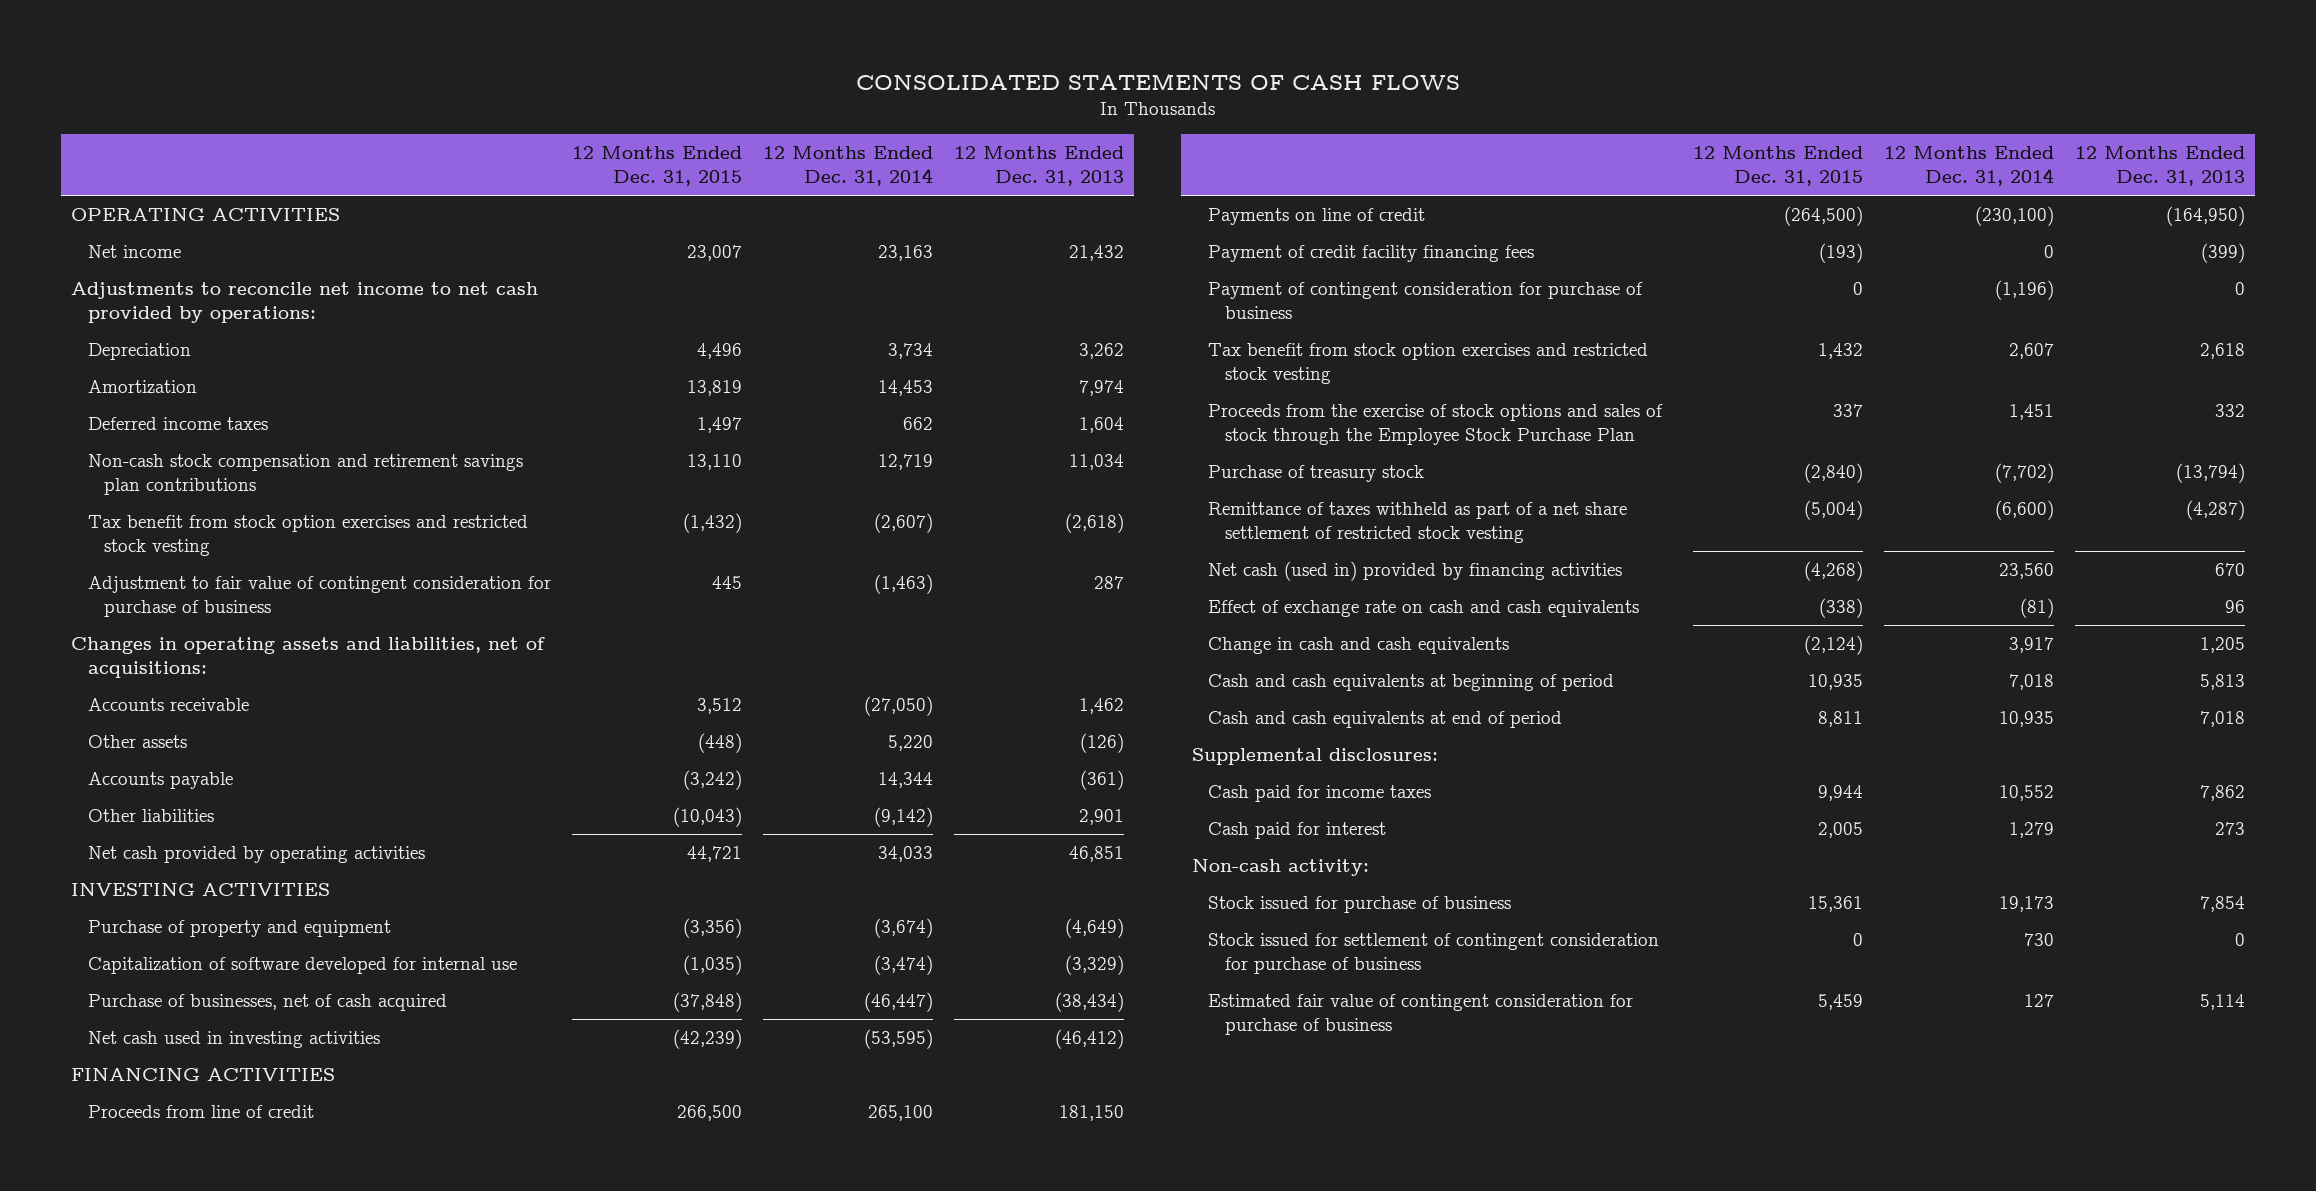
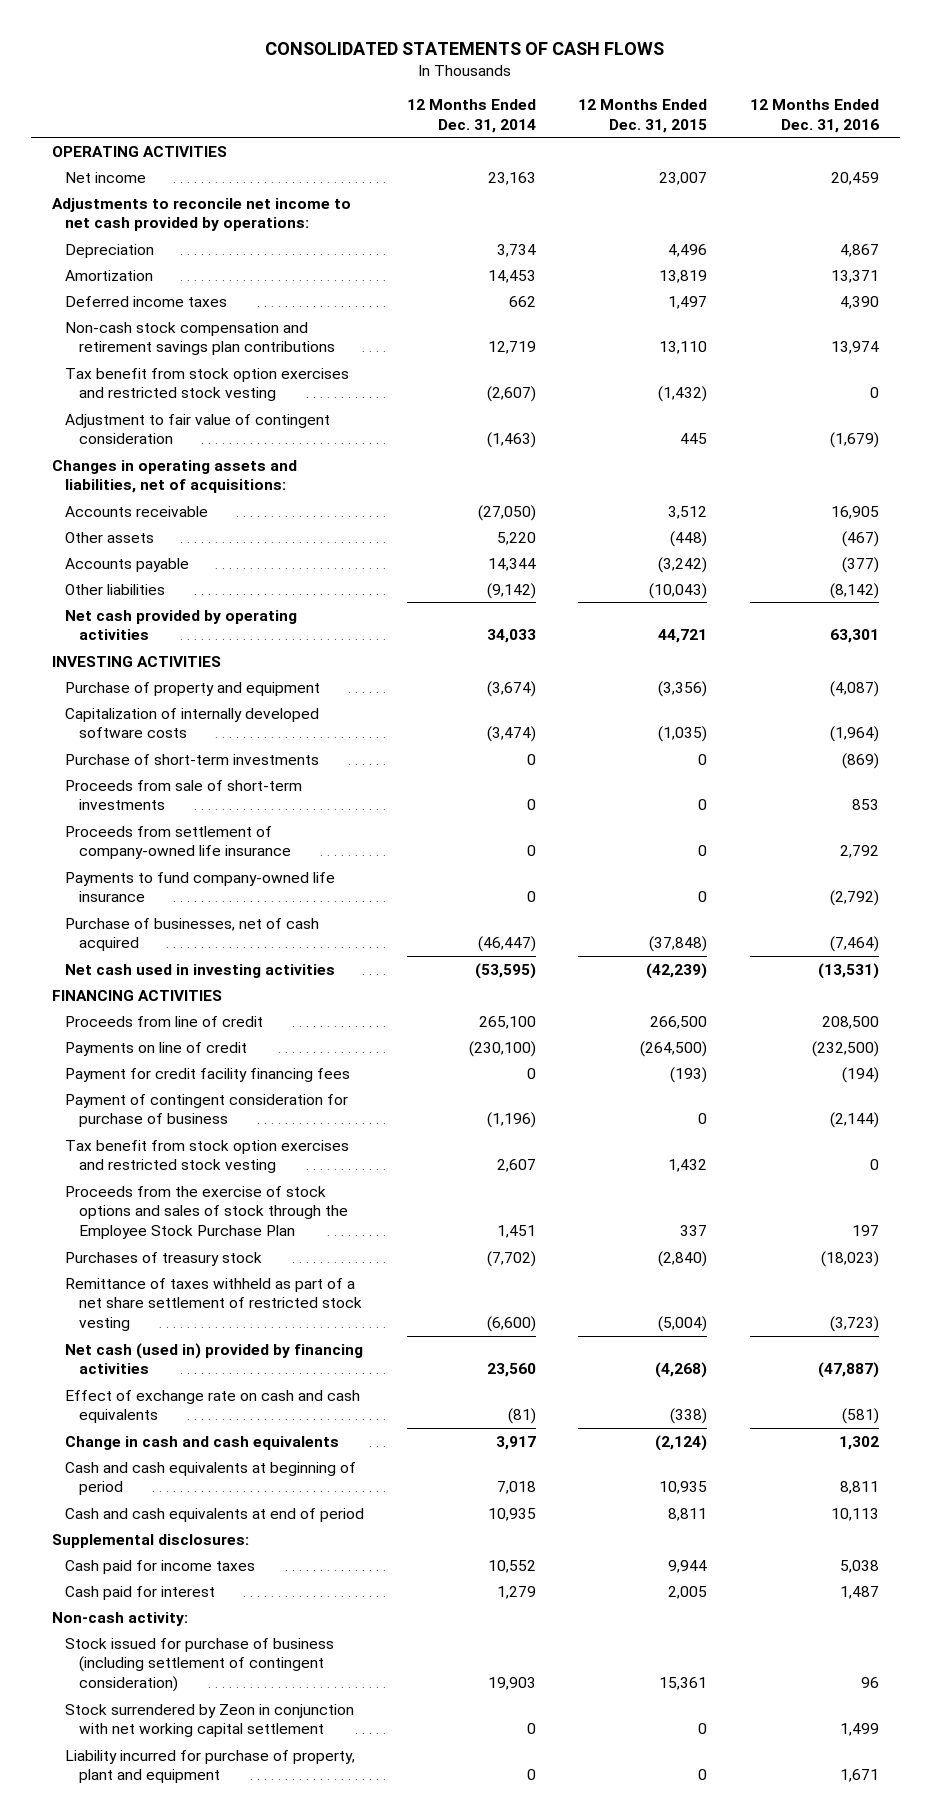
- | 12 Months Ended Dec. 31, 2015 | 12 Months Ended Dec. 31, 2014 | 12 Months Ended Dec. 31, 2013
+ | 12 Months Ended Dec. 31, 2014 | 12 Months Ended Dec. 31, 2015 | 12 Months Ended Dec. 31, 2016
- Adjustment to fair value of contingent consideration for purchase of business | 445 | (1,463) | 287
+ Adjustment to fair value of contingent consideration | (1,463) | 445 | (1,679)
- Capitalization of software developed for internal use | (1,035) | (3,474) | (3,329)
+ Capitalization of internally developed software costs | (3,474) | (1,035) | (1,964)
+ Purchase of short-term investments | 0 | 0 | (869)
+ Proceeds from sale of short-term investments | 0 | 0 | 853
+ Proceeds from settlement of company-owned life insurance | 0 | 0 | 2,792
+ Payments to fund company-owned life insurance | 0 | 0 | (2,792)
- Payment of credit facility financing fees | (193) | 0 | (399)
+ Payment for credit facility financing fees | 0 | (193) | (194)
- Purchase of treasury stock | (2,840) | (7,702) | (13,794)
+ Purchases of treasury stock | (7,702) | (2,840) | (18,023)
- Stock issued for purchase of business | 15,361 | 19,173 | 7,854
- Stock issued for settlement of contingent consideration for purchase of business | 0 | 730 | 0
- Estimated fair value of contingent consideration for purchase of business | 5,459 | 127 | 5,114
+ Stock issued for purchase of business (including settlement of contingent consideration) | 19,903 | 15,361 | 96
+ Stock surrendered by Zeon in conjunction with net working capital settlement | 0 | 0 | 1,499
+ Liability incurred for purchase of property, plant and equipment | 0 | 0 | 1,671

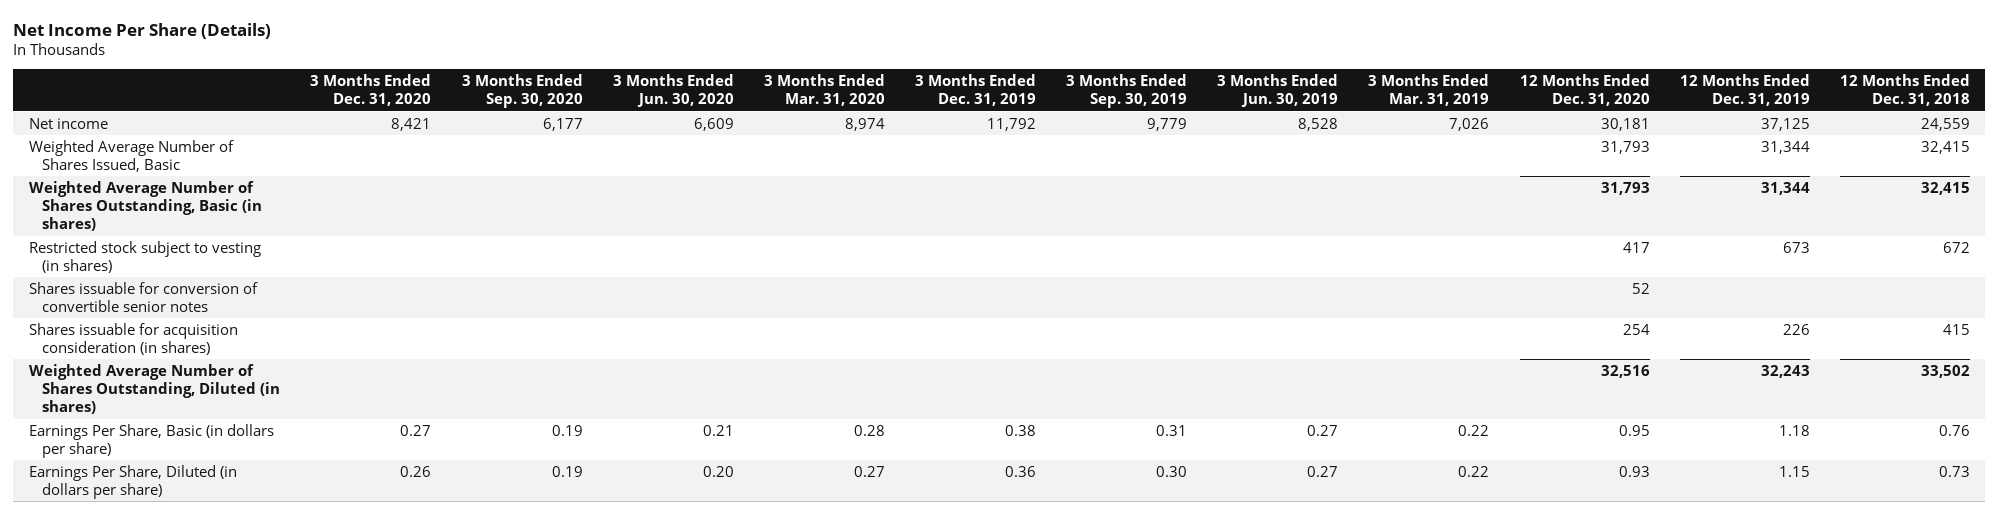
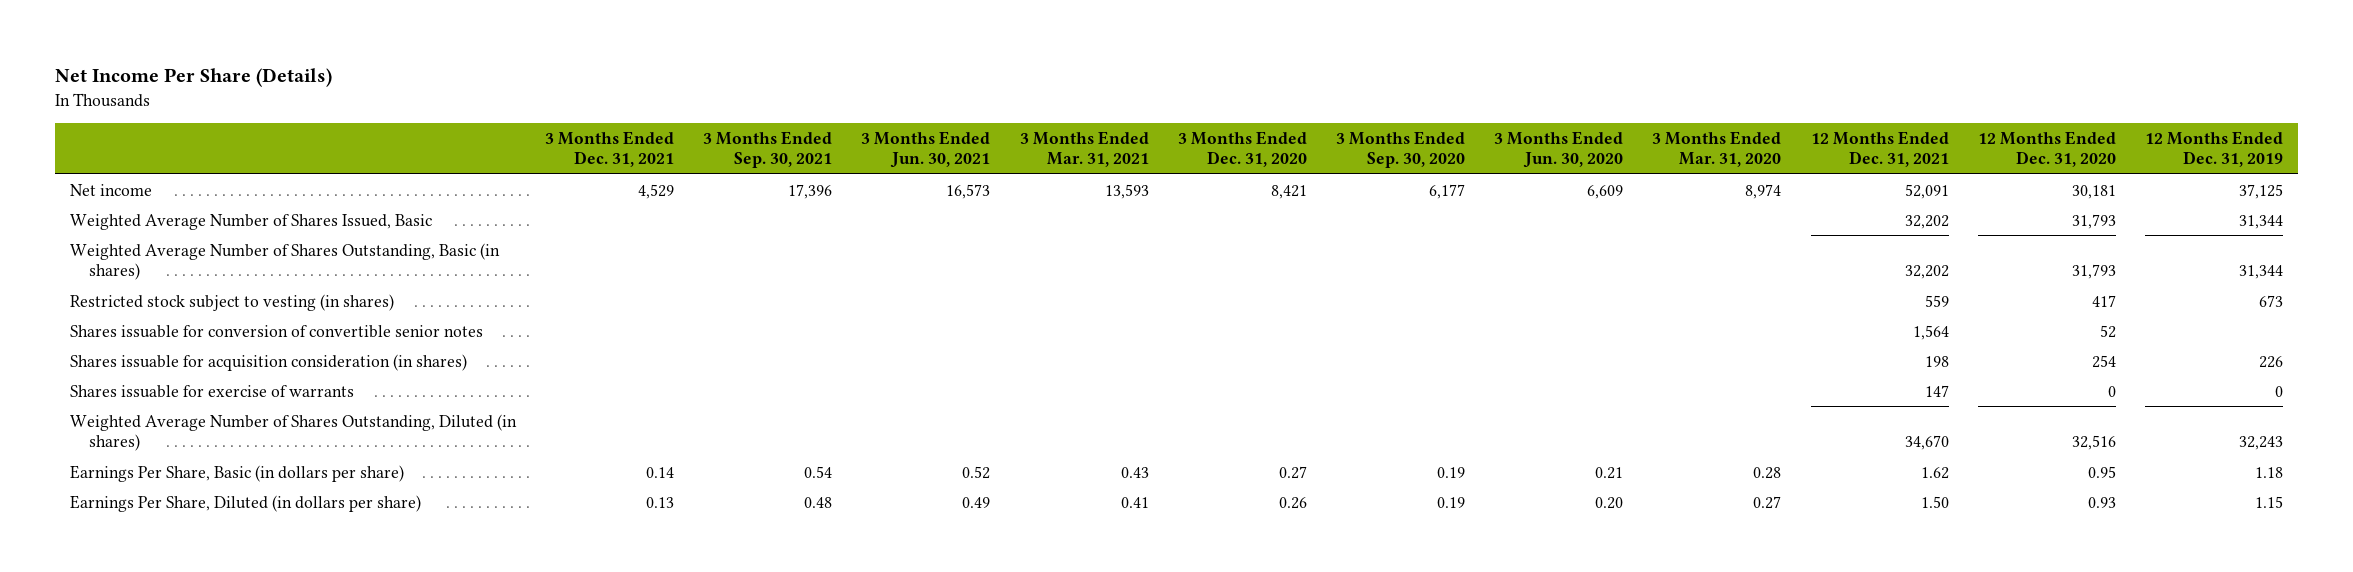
- | 3 Months Ended Dec. 31, 2020 | 3 Months Ended Sep. 30, 2020 | 3 Months Ended Jun. 30, 2020 | 3 Months Ended Mar. 31, 2020 | 3 Months Ended Dec. 31, 2019 | 3 Months Ended Sep. 30, 2019 | 3 Months Ended Jun. 30, 2019 | 3 Months Ended Mar. 31, 2019 | 12 Months Ended Dec. 31, 2020 | 12 Months Ended Dec. 31, 2019 | 12 Months Ended Dec. 31, 2018
+ | 3 Months Ended Dec. 31, 2021 | 3 Months Ended Sep. 30, 2021 | 3 Months Ended Jun. 30, 2021 | 3 Months Ended Mar. 31, 2021 | 3 Months Ended Dec. 31, 2020 | 3 Months Ended Sep. 30, 2020 | 3 Months Ended Jun. 30, 2020 | 3 Months Ended Mar. 31, 2020 | 12 Months Ended Dec. 31, 2021 | 12 Months Ended Dec. 31, 2020 | 12 Months Ended Dec. 31, 2019
+ Shares issuable for exercise of warrants | | | | | | | | | 147 | 0 | 0

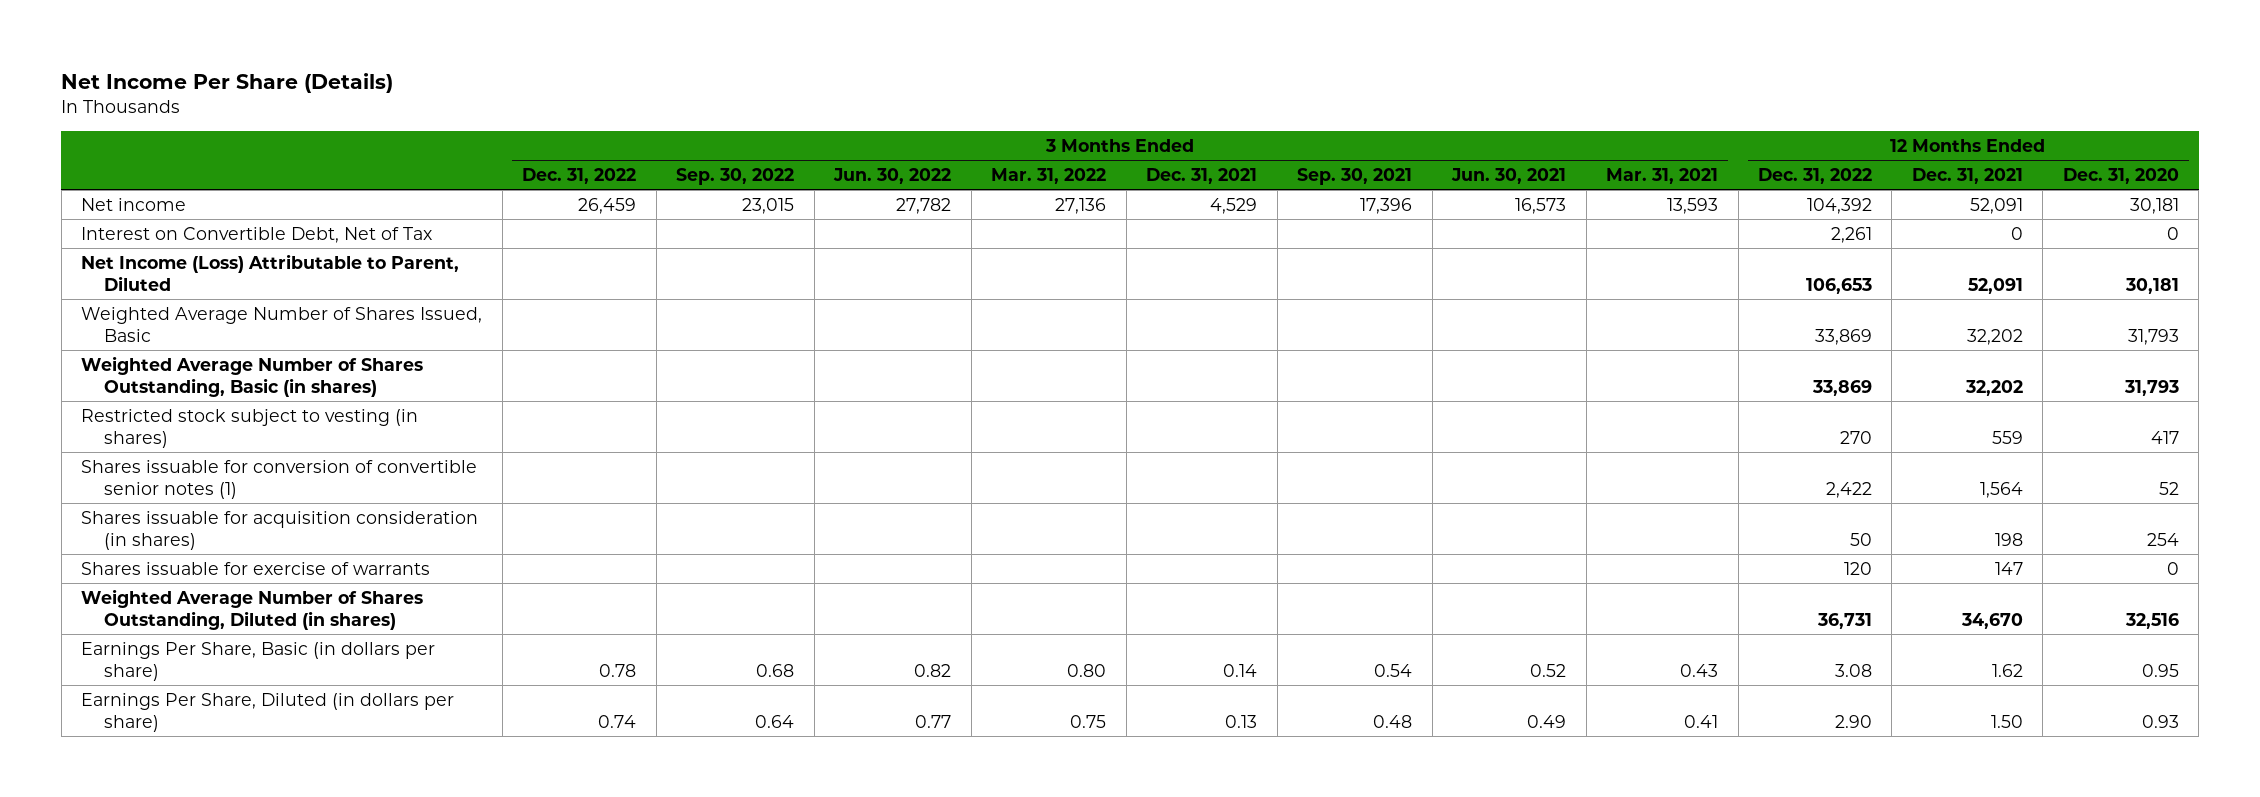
- | 3 Months Ended Dec. 31, 2021 | 3 Months Ended Sep. 30, 2021 | 3 Months Ended Jun. 30, 2021 | 3 Months Ended Mar. 31, 2021 | 3 Months Ended Dec. 31, 2020 | 3 Months Ended Sep. 30, 2020 | 3 Months Ended Jun. 30, 2020 | 3 Months Ended Mar. 31, 2020 | 12 Months Ended Dec. 31, 2021 | 12 Months Ended Dec. 31, 2020 | 12 Months Ended Dec. 31, 2019
+ | 3 Months Ended Dec. 31, 2022 | 3 Months Ended Sep. 30, 2022 | 3 Months Ended Jun. 30, 2022 | 3 Months Ended Mar. 31, 2022 | 3 Months Ended Dec. 31, 2021 | 3 Months Ended Sep. 30, 2021 | 3 Months Ended Jun. 30, 2021 | 3 Months Ended Mar. 31, 2021 | 12 Months Ended Dec. 31, 2022 | 12 Months Ended Dec. 31, 2021 | 12 Months Ended Dec. 31, 2020
+ Interest on Convertible Debt, Net of Tax | | | | | | | | | 2,261 | 0 | 0
+ Net Income (Loss) Attributable to Parent, Diluted | | | | | | | | | 106,653 | 52,091 | 30,181
- Shares issuable for conversion of convertible senior notes | | | | | | | | | 1,564 | 52 |
+ Shares issuable for conversion of convertible senior notes (1) | | | | | | | | | 2,422 | 1,564 | 52

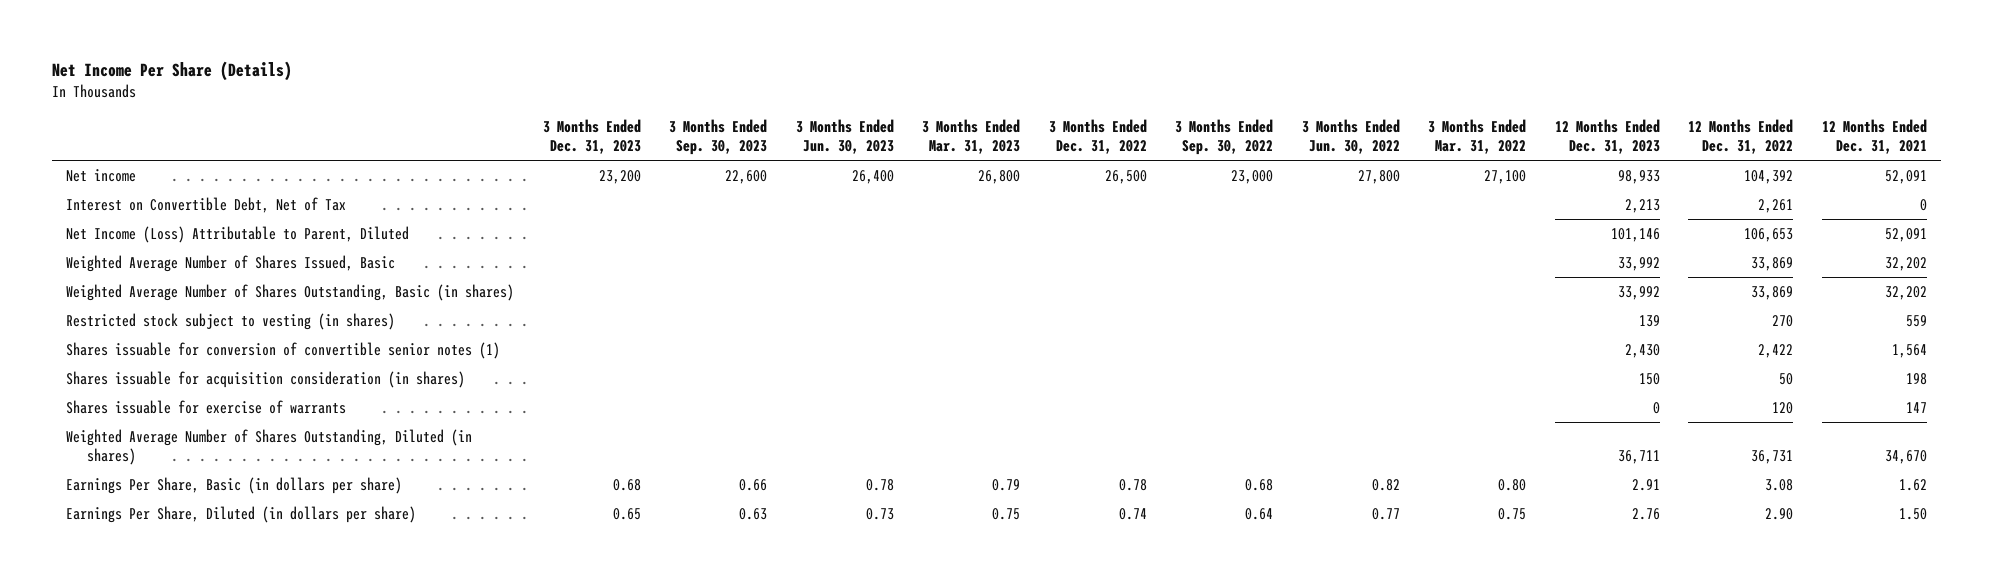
- | 3 Months Ended Dec. 31, 2022 | 3 Months Ended Sep. 30, 2022 | 3 Months Ended Jun. 30, 2022 | 3 Months Ended Mar. 31, 2022 | 3 Months Ended Dec. 31, 2021 | 3 Months Ended Sep. 30, 2021 | 3 Months Ended Jun. 30, 2021 | 3 Months Ended Mar. 31, 2021 | 12 Months Ended Dec. 31, 2022 | 12 Months Ended Dec. 31, 2021 | 12 Months Ended Dec. 31, 2020
+ | 3 Months Ended Dec. 31, 2023 | 3 Months Ended Sep. 30, 2023 | 3 Months Ended Jun. 30, 2023 | 3 Months Ended Mar. 31, 2023 | 3 Months Ended Dec. 31, 2022 | 3 Months Ended Sep. 30, 2022 | 3 Months Ended Jun. 30, 2022 | 3 Months Ended Mar. 31, 2022 | 12 Months Ended Dec. 31, 2023 | 12 Months Ended Dec. 31, 2022 | 12 Months Ended Dec. 31, 2021
- Net income | 26,459 | 23,015 | 27,782 | 27,136 | 4,529 | 17,396 | 16,573 | 13,593 | 104,392 | 52,091 | 30,181
+ Net income | 23,200 | 22,600 | 26,400 | 26,800 | 26,500 | 23,000 | 27,800 | 27,100 | 98,933 | 104,392 | 52,091

